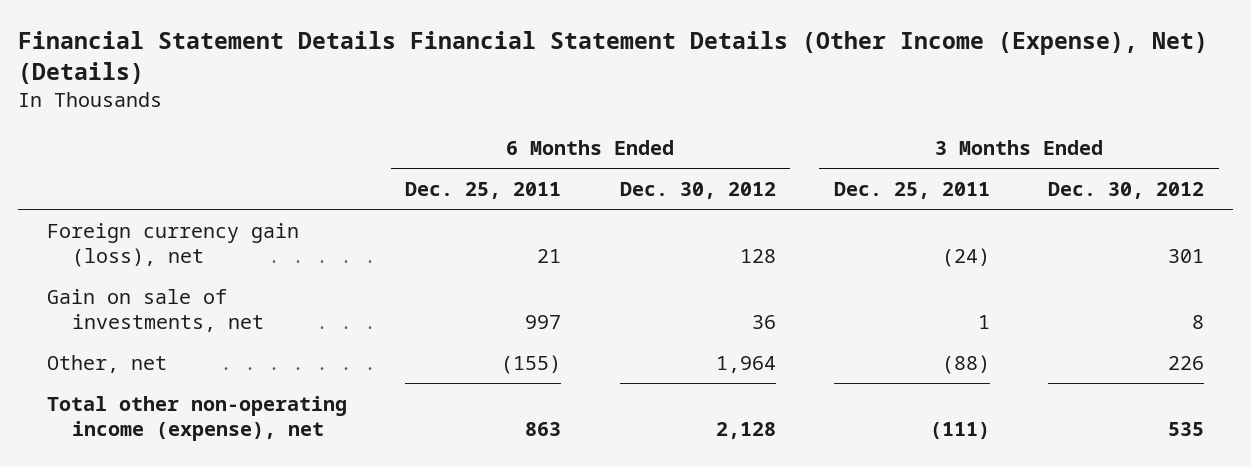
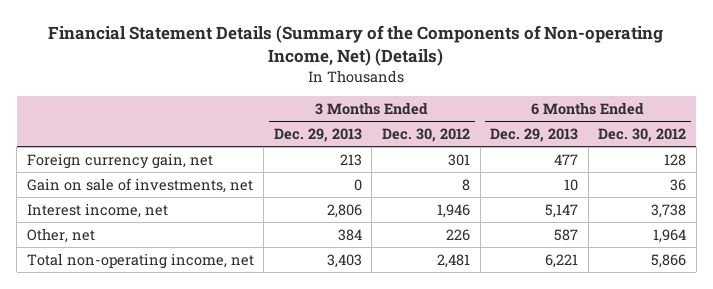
- Financial Statement Details Financial Statement Details (Other Income (Expense), Net) (Details)
+ Financial Statement Details (Summary of the Components of Non-operating Income, Net) (Details)
- | 6 Months Ended Dec. 25, 2011 | 6 Months Ended Dec. 30, 2012 | 3 Months Ended Dec. 25, 2011 | 3 Months Ended Dec. 30, 2012
+ | 3 Months Ended Dec. 29, 2013 | 3 Months Ended Dec. 30, 2012 | 6 Months Ended Dec. 29, 2013 | 6 Months Ended Dec. 30, 2012
- Foreign currency gain (loss), net | 21 | 128 | (24) | 301
+ Foreign currency gain, net | 213 | 301 | 477 | 128
+ Interest income, net | 2,806 | 1,946 | 5,147 | 3,738
- Total other non-operating income (expense), net | 863 | 2,128 | (111) | 535
+ Total non-operating income, net | 3,403 | 2,481 | 6,221 | 5,866

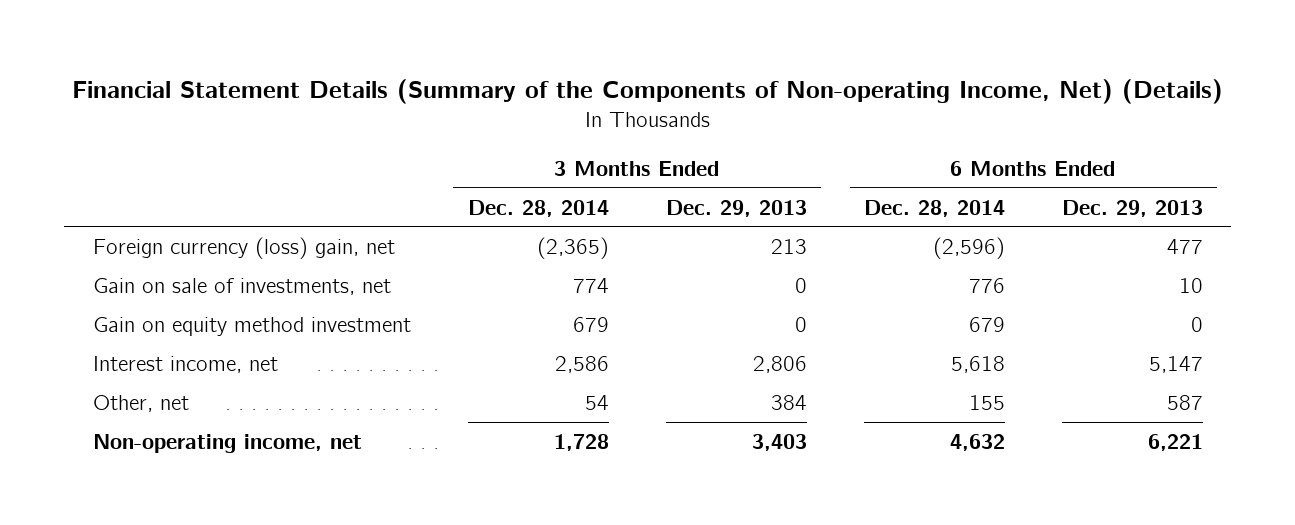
- | 3 Months Ended Dec. 29, 2013 | 3 Months Ended Dec. 30, 2012 | 6 Months Ended Dec. 29, 2013 | 6 Months Ended Dec. 30, 2012
+ | 3 Months Ended Dec. 28, 2014 | 3 Months Ended Dec. 29, 2013 | 6 Months Ended Dec. 28, 2014 | 6 Months Ended Dec. 29, 2013
- Foreign currency gain, net | 213 | 301 | 477 | 128
+ Foreign currency (loss) gain, net | (2,365) | 213 | (2,596) | 477
+ Gain on equity method investment | 679 | 0 | 679 | 0
- Total non-operating income, net | 3,403 | 2,481 | 6,221 | 5,866
+ Non-operating income, net | 1,728 | 3,403 | 4,632 | 6,221

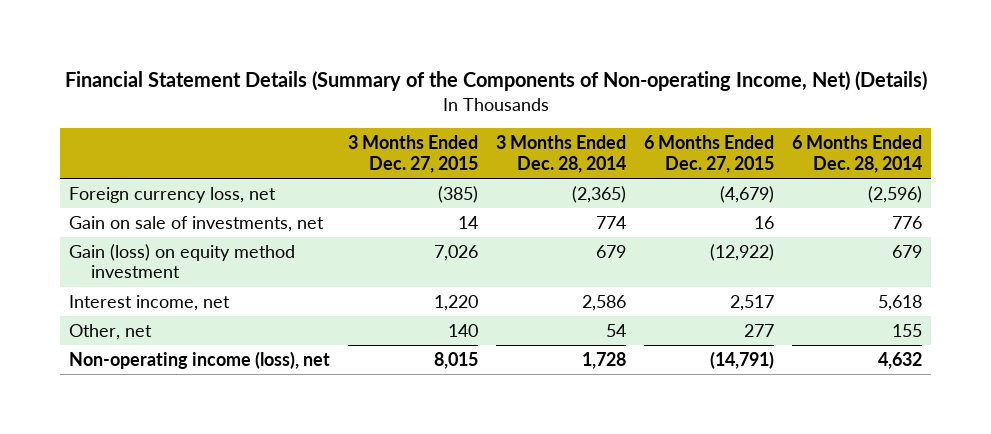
- | 3 Months Ended Dec. 28, 2014 | 3 Months Ended Dec. 29, 2013 | 6 Months Ended Dec. 28, 2014 | 6 Months Ended Dec. 29, 2013
+ | 3 Months Ended Dec. 27, 2015 | 3 Months Ended Dec. 28, 2014 | 6 Months Ended Dec. 27, 2015 | 6 Months Ended Dec. 28, 2014
- Foreign currency (loss) gain, net | (2,365) | 213 | (2,596) | 477
+ Foreign currency loss, net | (385) | (2,365) | (4,679) | (2,596)
- Gain on equity method investment | 679 | 0 | 679 | 0
+ Gain (loss) on equity method investment | 7,026 | 679 | (12,922) | 679
- Non-operating income, net | 1,728 | 3,403 | 4,632 | 6,221
+ Non-operating income (loss), net | 8,015 | 1,728 | (14,791) | 4,632

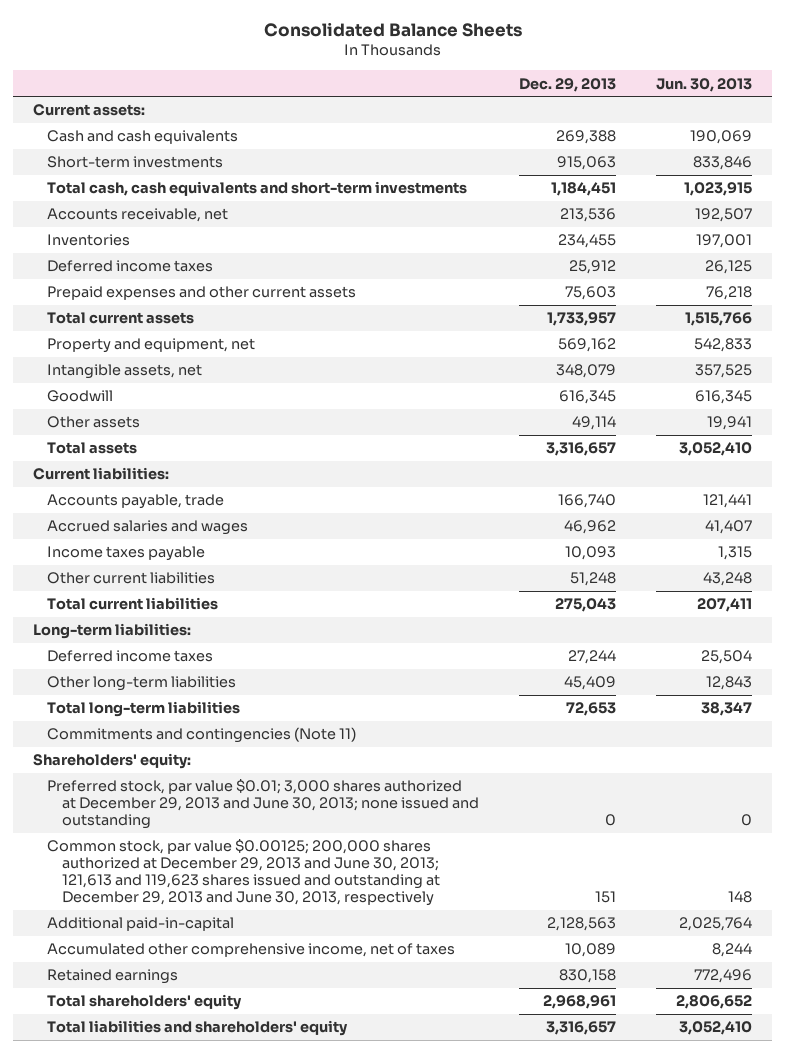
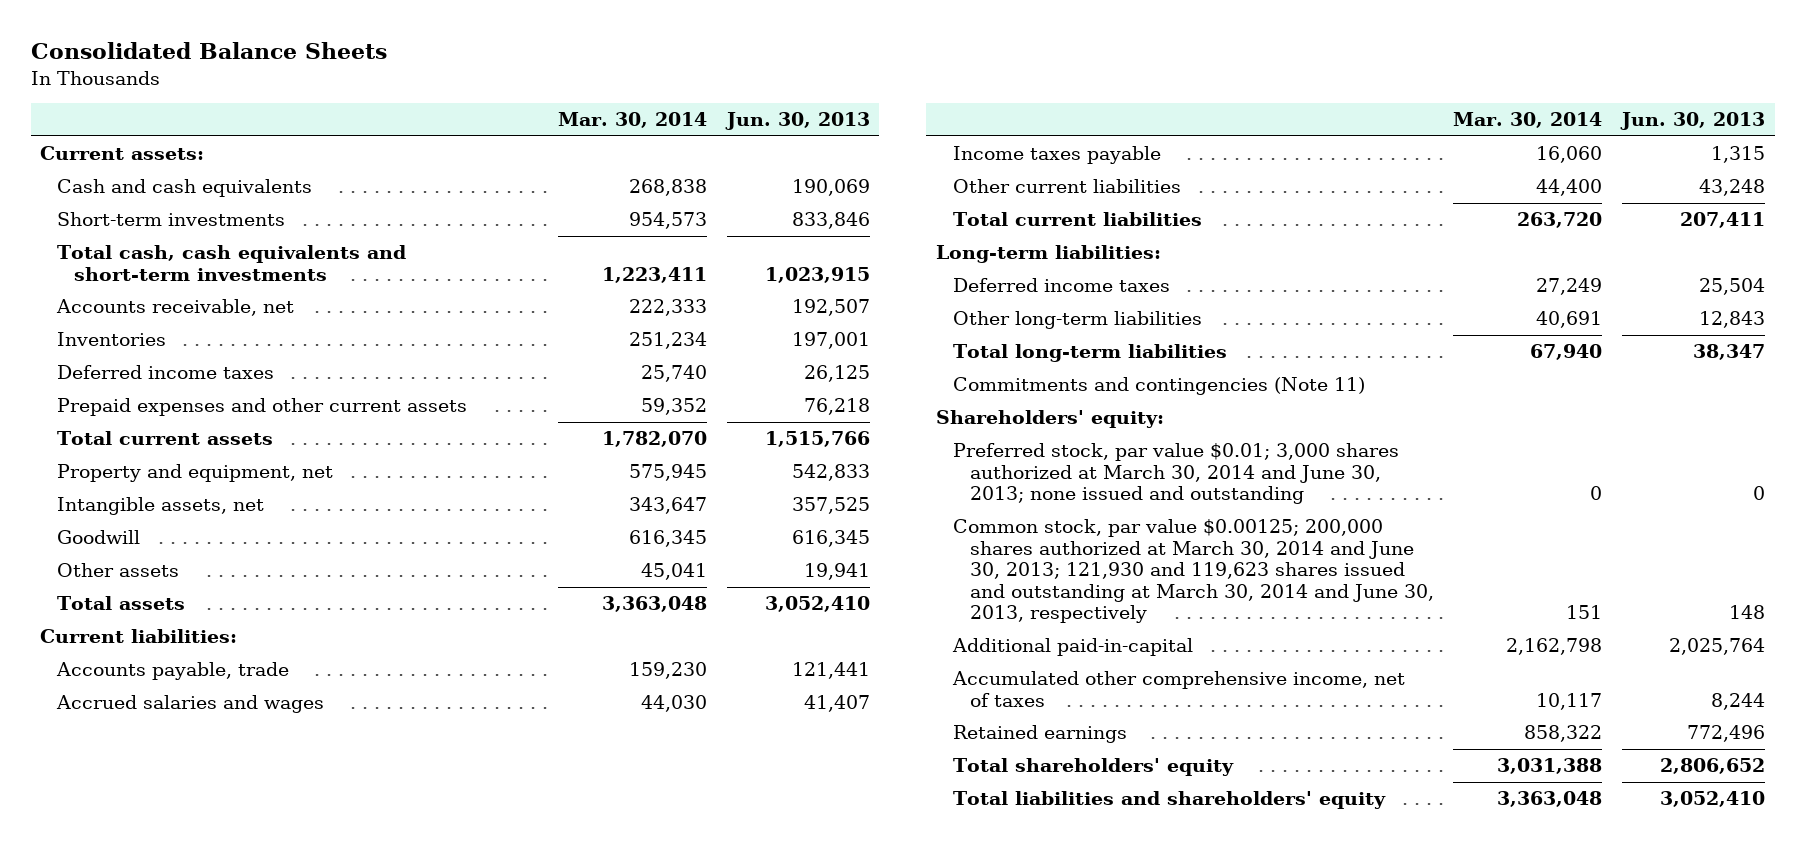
- | Dec. 29, 2013 | Jun. 30, 2013
+ | Mar. 30, 2014 | Jun. 30, 2013
- Preferred stock, par value $0.01; 3,000 shares authorized at December 29, 2013 and June 30, 2013; none issued and outstanding | 0 | 0
- Common stock, par value $0.00125; 200,000 shares authorized at December 29, 2013 and June 30, 2013; 121,613 and 119,623 shares issued and outstanding at December 29, 2013 and June 30, 2013, respectively | 151 | 148
+ Preferred stock, par value $0.01; 3,000 shares authorized at March 30, 2014 and June 30, 2013; none issued and outstanding | 0 | 0
+ Common stock, par value $0.00125; 200,000 shares authorized at March 30, 2014 and June 30, 2013; 121,930 and 119,623 shares issued and outstanding at March 30, 2014 and June 30, 2013, respectively | 151 | 148

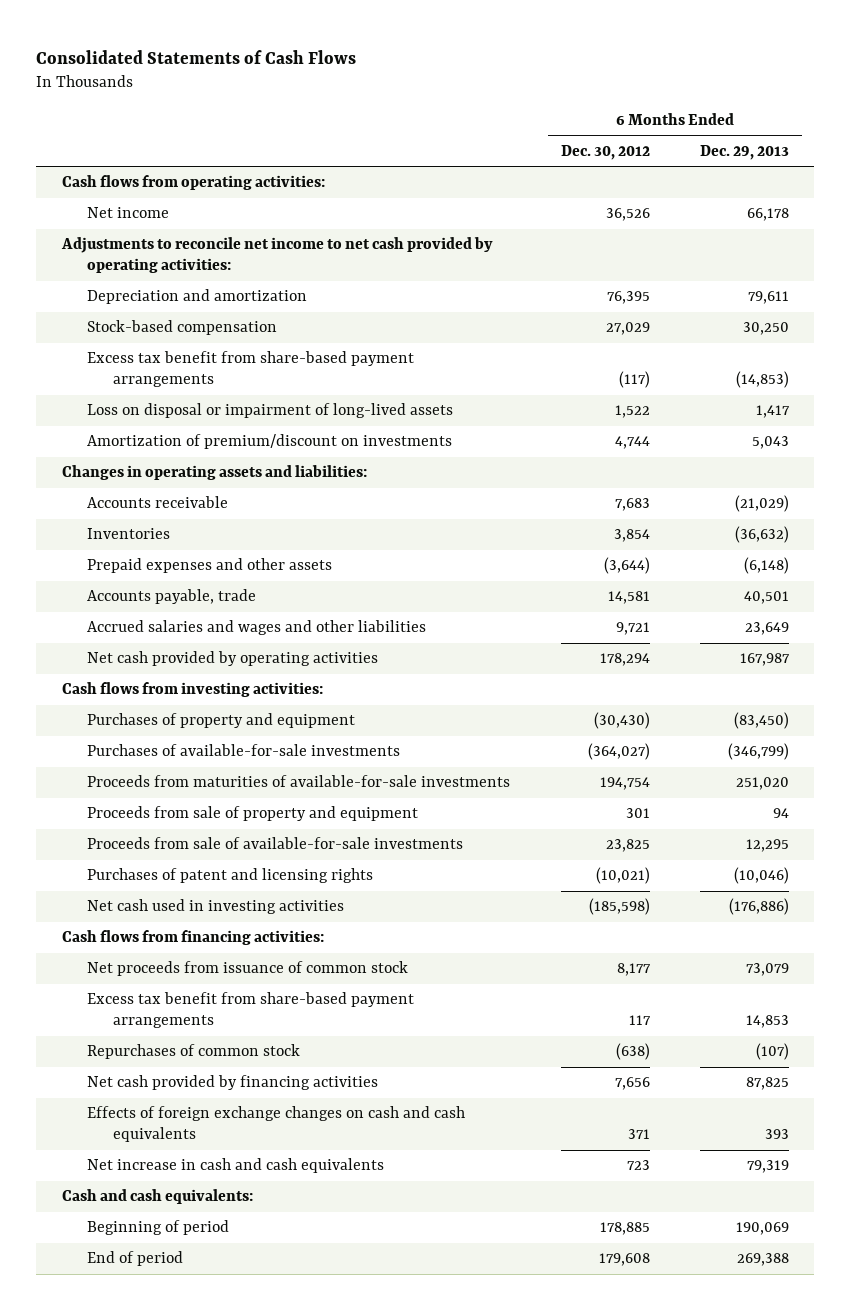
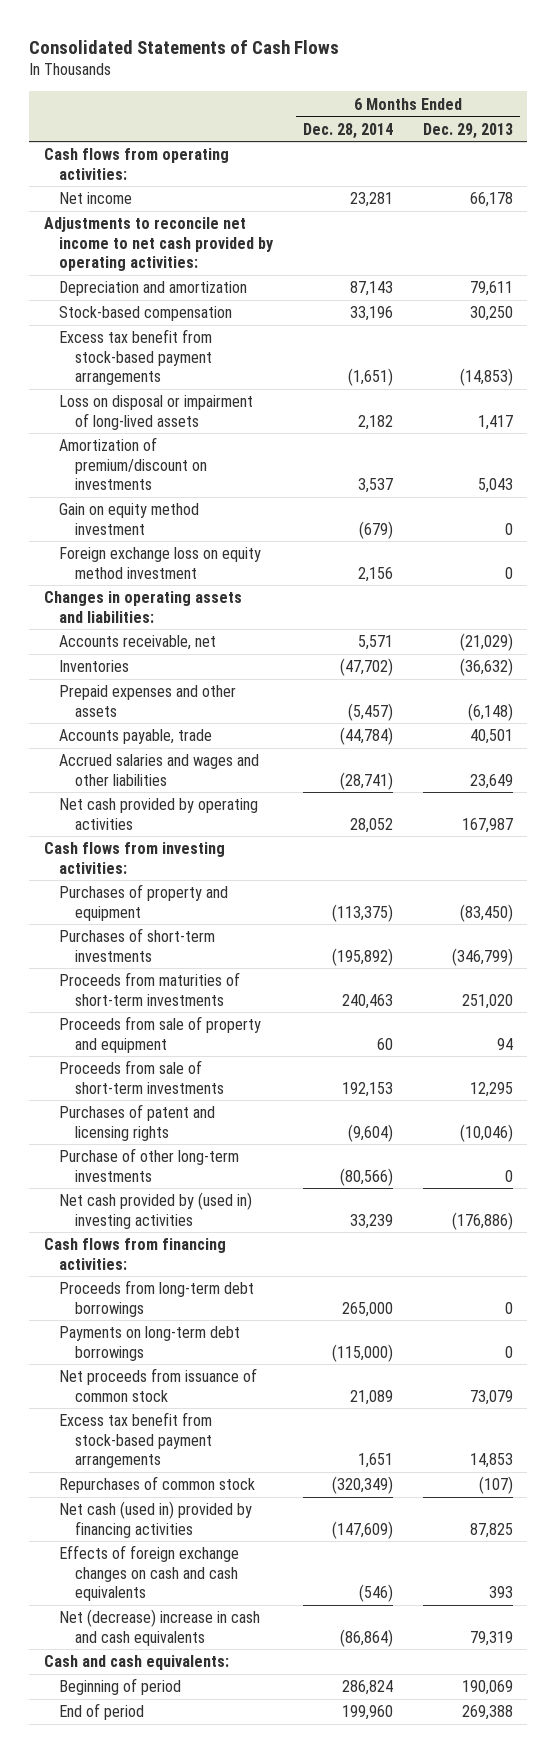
- | 6 Months Ended Dec. 30, 2012 | 6 Months Ended Dec. 29, 2013
+ | 6 Months Ended Dec. 28, 2014 | 6 Months Ended Dec. 29, 2013
- Excess tax benefit from share-based payment arrangements | (117) | (14,853)
+ Excess tax benefit from stock-based payment arrangements | (1,651) | (14,853)
+ Gain on equity method investment | (679) | 0
+ Foreign exchange loss on equity method investment | 2,156 | 0
- Accounts receivable | 7,683 | (21,029)
+ Accounts receivable, net | 5,571 | (21,029)
- Purchases of available-for-sale investments | (364,027) | (346,799)
- Proceeds from maturities of available-for-sale investments | 194,754 | 251,020
+ Purchases of short-term investments | (195,892) | (346,799)
+ Proceeds from maturities of short-term investments | 240,463 | 251,020
- Proceeds from sale of available-for-sale investments | 23,825 | 12,295
+ Proceeds from sale of short-term investments | 192,153 | 12,295
- Net cash used in investing activities | (185,598) | (176,886)
+ Purchase of other long-term investments | (80,566) | 0
+ Net cash provided by (used in) investing activities | 33,239 | (176,886)
+ Proceeds from long-term debt borrowings | 265,000 | 0
+ Payments on long-term debt borrowings | (115,000) | 0
- Excess tax benefit from share-based payment arrangements | 117 | 14,853
+ Excess tax benefit from stock-based payment arrangements | 1,651 | 14,853
- Net cash provided by financing activities | 7,656 | 87,825
+ Net cash (used in) provided by financing activities | (147,609) | 87,825
- Net increase in cash and cash equivalents | 723 | 79,319
+ Net (decrease) increase in cash and cash equivalents | (86,864) | 79,319

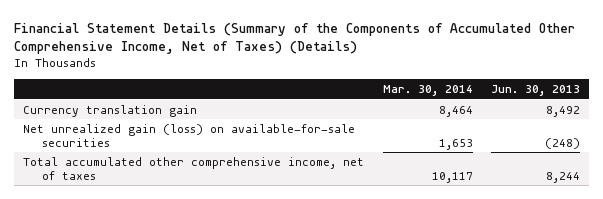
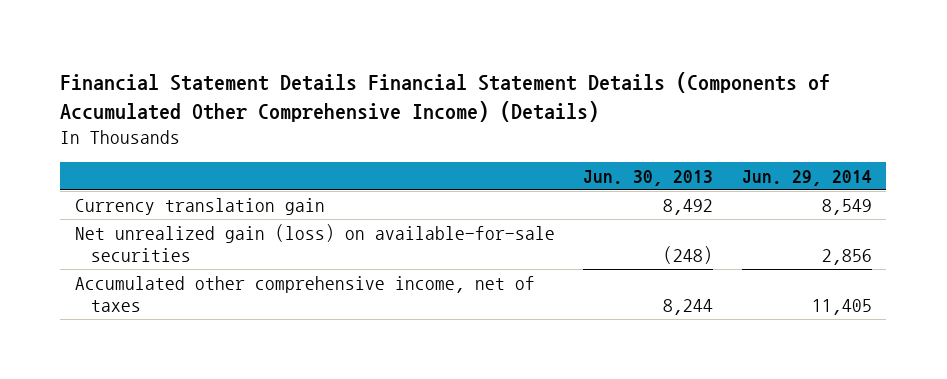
- Financial Statement Details (Summary of the Components of Accumulated Other Comprehensive Income, Net of Taxes) (Details)
+ Financial Statement Details Financial Statement Details (Components of Accumulated Other Comprehensive Income) (Details)
- | Mar. 30, 2014 | Jun. 30, 2013
+ | Jun. 30, 2013 | Jun. 29, 2014
- Total accumulated other comprehensive income, net of taxes | 10,117 | 8,244
+ Accumulated other comprehensive income, net of taxes | 8,244 | 11,405

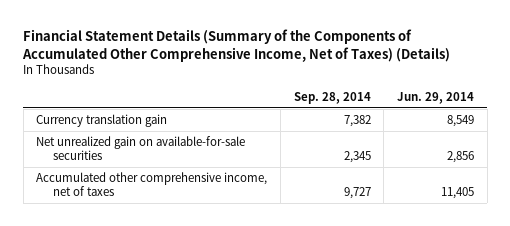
- Financial Statement Details Financial Statement Details (Components of Accumulated Other Comprehensive Income) (Details)
+ Financial Statement Details (Summary of the Components of Accumulated Other Comprehensive Income, Net of Taxes) (Details)
- | Jun. 30, 2013 | Jun. 29, 2014
+ | Sep. 28, 2014 | Jun. 29, 2014
- Net unrealized gain (loss) on available-for-sale securities | (248) | 2,856
+ Net unrealized gain on available-for-sale securities | 2,345 | 2,856

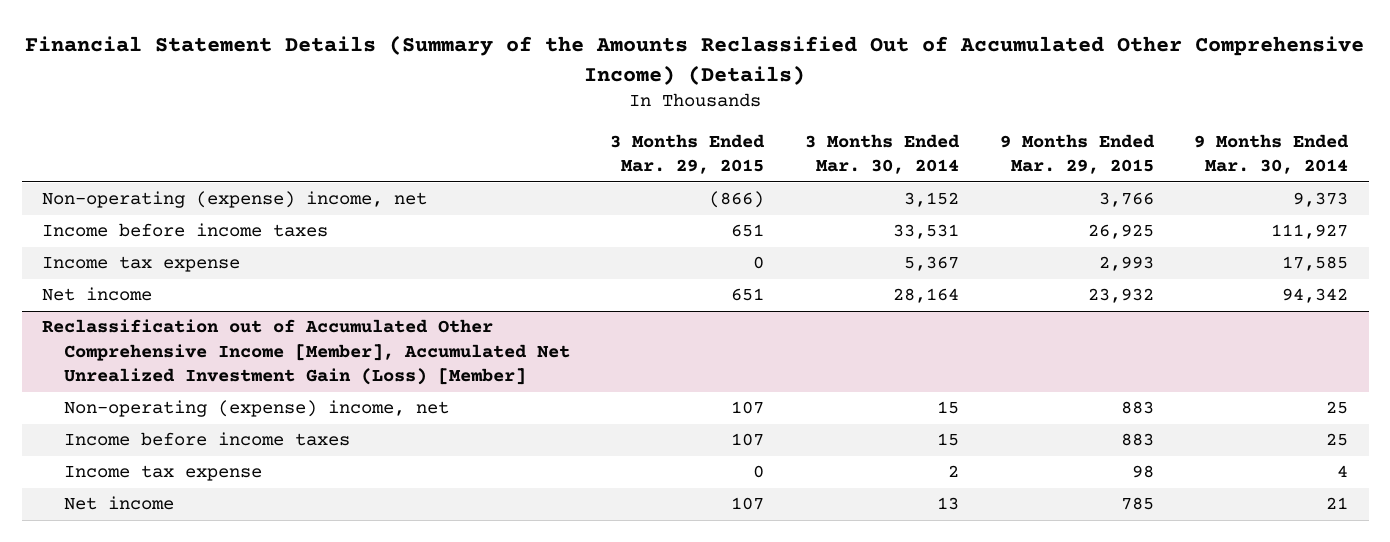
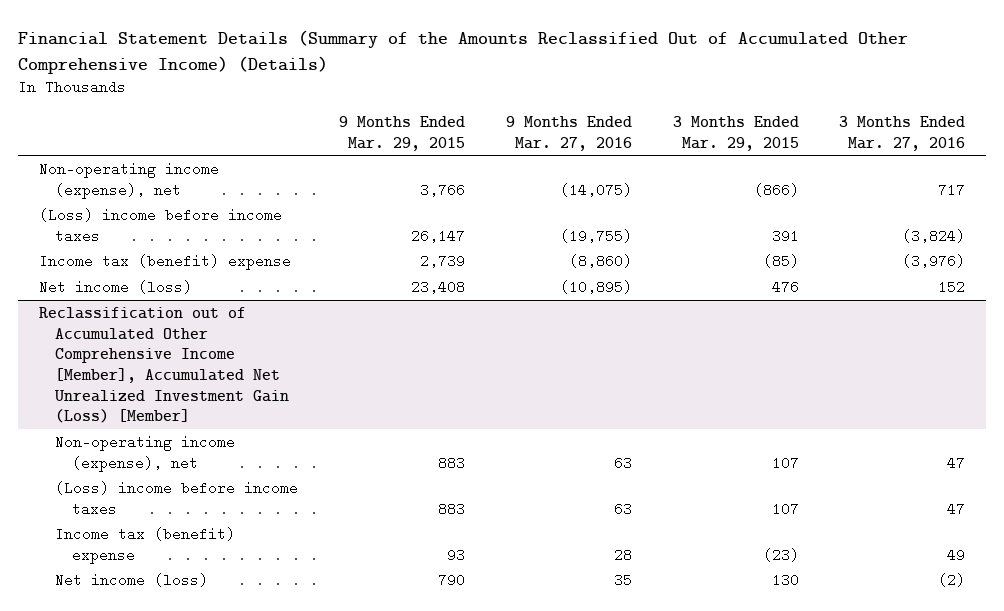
- | 3 Months Ended Mar. 29, 2015 | 3 Months Ended Mar. 30, 2014 | 9 Months Ended Mar. 29, 2015 | 9 Months Ended Mar. 30, 2014
+ | 9 Months Ended Mar. 29, 2015 | 9 Months Ended Mar. 27, 2016 | 3 Months Ended Mar. 29, 2015 | 3 Months Ended Mar. 27, 2016
- Non-operating (expense) income, net | (866) | 3,152 | 3,766 | 9,373
- Income before income taxes | 651 | 33,531 | 26,925 | 111,927
- Income tax expense | 0 | 5,367 | 2,993 | 17,585
- Net income | 651 | 28,164 | 23,932 | 94,342
+ Non-operating income (expense), net | 3,766 | (14,075) | (866) | 717
+ (Loss) income before income taxes | 26,147 | (19,755) | 391 | (3,824)
+ Income tax (benefit) expense | 2,739 | (8,860) | (85) | (3,976)
+ Net income (loss) | 23,408 | (10,895) | 476 | 152
@ Reclassification out of Accumulated Other Comprehensive Income [Member], Accumulated Net Unrealized Investment Gain (Loss) [Member]
- Non-operating (expense) income, net | 107 | 15 | 883 | 25
- Income before income taxes | 107 | 15 | 883 | 25
- Income tax expense | 0 | 2 | 98 | 4
- Net income | 107 | 13 | 785 | 21
+ Non-operating income (expense), net | 883 | 63 | 107 | 47
+ (Loss) income before income taxes | 883 | 63 | 107 | 47
+ Income tax (benefit) expense | 93 | 28 | (23) | 49
+ Net income (loss) | 790 | 35 | 130 | (2)

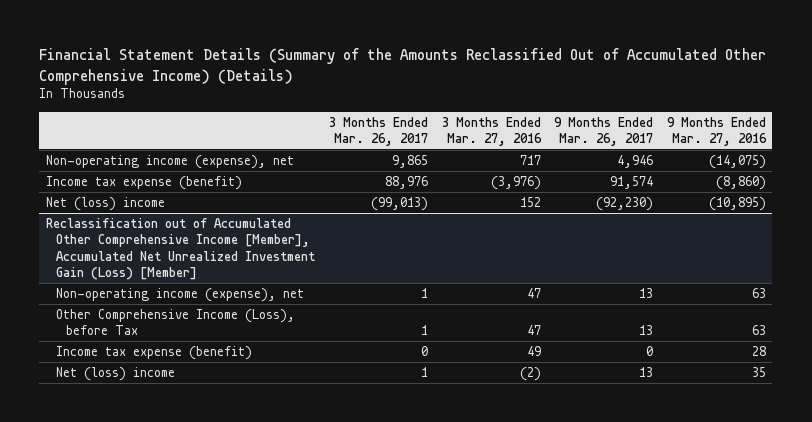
- | 9 Months Ended Mar. 29, 2015 | 9 Months Ended Mar. 27, 2016 | 3 Months Ended Mar. 29, 2015 | 3 Months Ended Mar. 27, 2016
+ | 3 Months Ended Mar. 26, 2017 | 3 Months Ended Mar. 27, 2016 | 9 Months Ended Mar. 26, 2017 | 9 Months Ended Mar. 27, 2016
- (Loss) income before income taxes | 26,147 | (19,755) | 391 | (3,824)
- Income tax (benefit) expense | 2,739 | (8,860) | (85) | (3,976)
- Net income (loss) | 23,408 | (10,895) | 476 | 152
+ Income tax expense (benefit) | 88,976 | (3,976) | 91,574 | (8,860)
+ Net (loss) income | (99,013) | 152 | (92,230) | (10,895)
@ Reclassification out of Accumulated Other Comprehensive Income [Member], Accumulated Net Unrealized Investment Gain (Loss) [Member]
- (Loss) income before income taxes | 883 | 63 | 107 | 47
- Income tax (benefit) expense | 93 | 28 | (23) | 49
- Net income (loss) | 790 | 35 | 130 | (2)
+ Other Comprehensive Income (Loss), before Tax | 1 | 47 | 13 | 63
+ Income tax expense (benefit) | 0 | 49 | 0 | 28
+ Net (loss) income | 1 | (2) | 13 | 35

